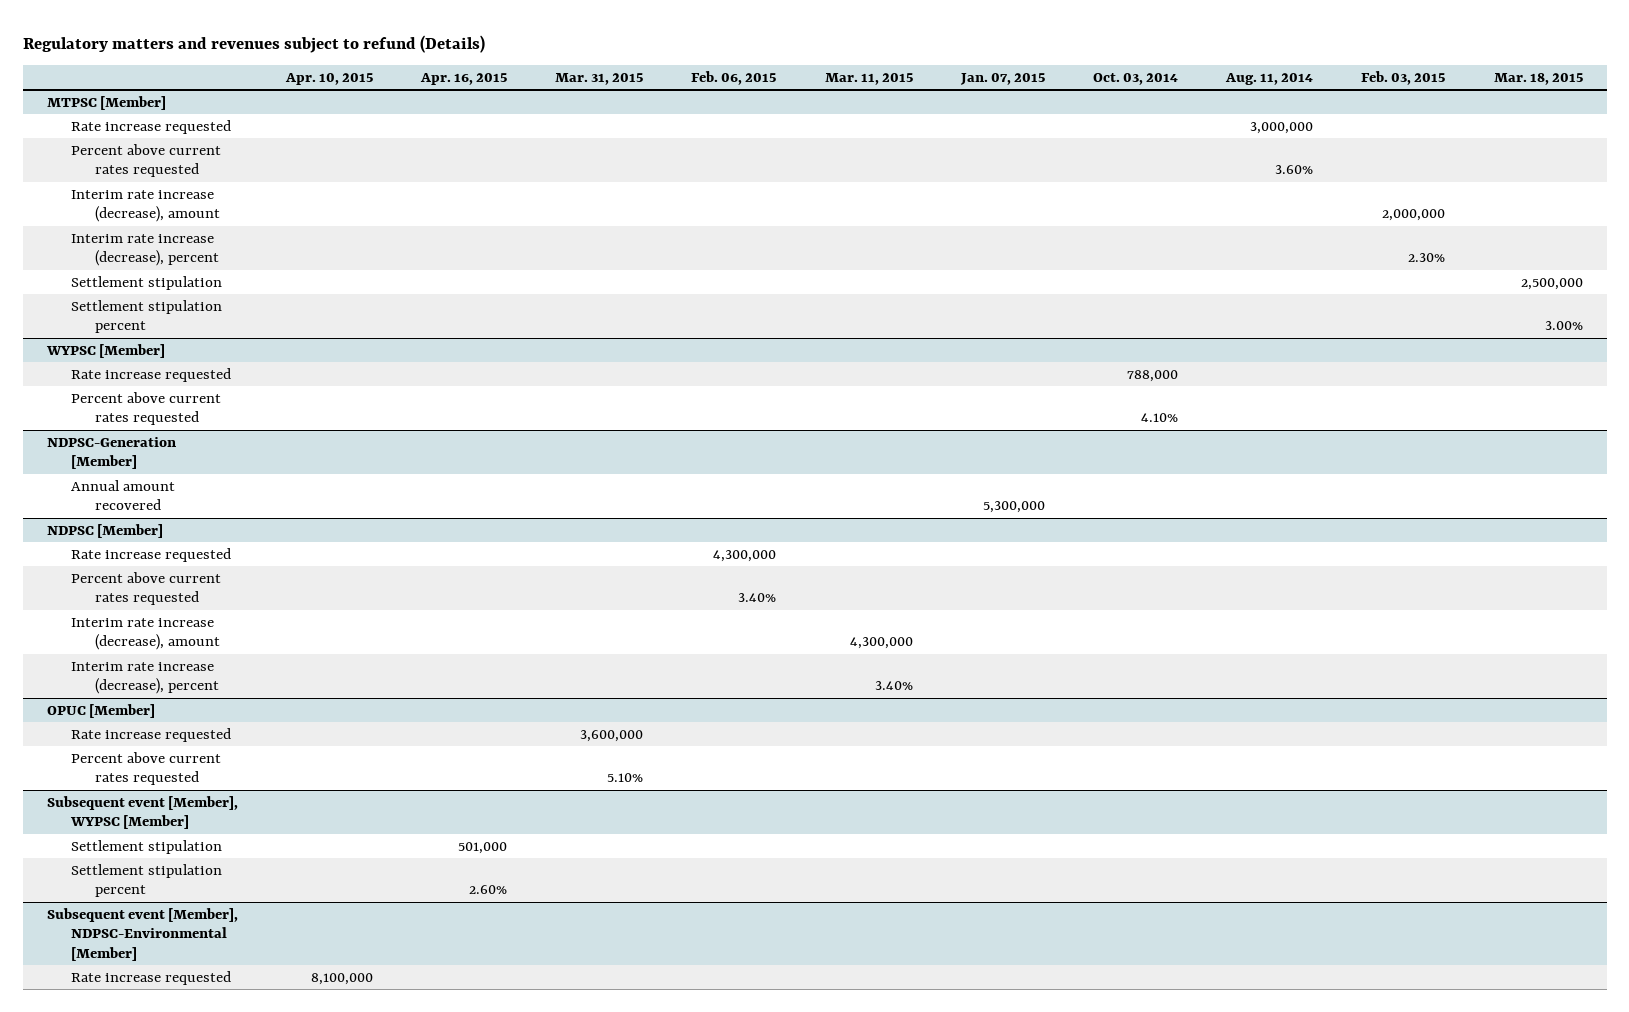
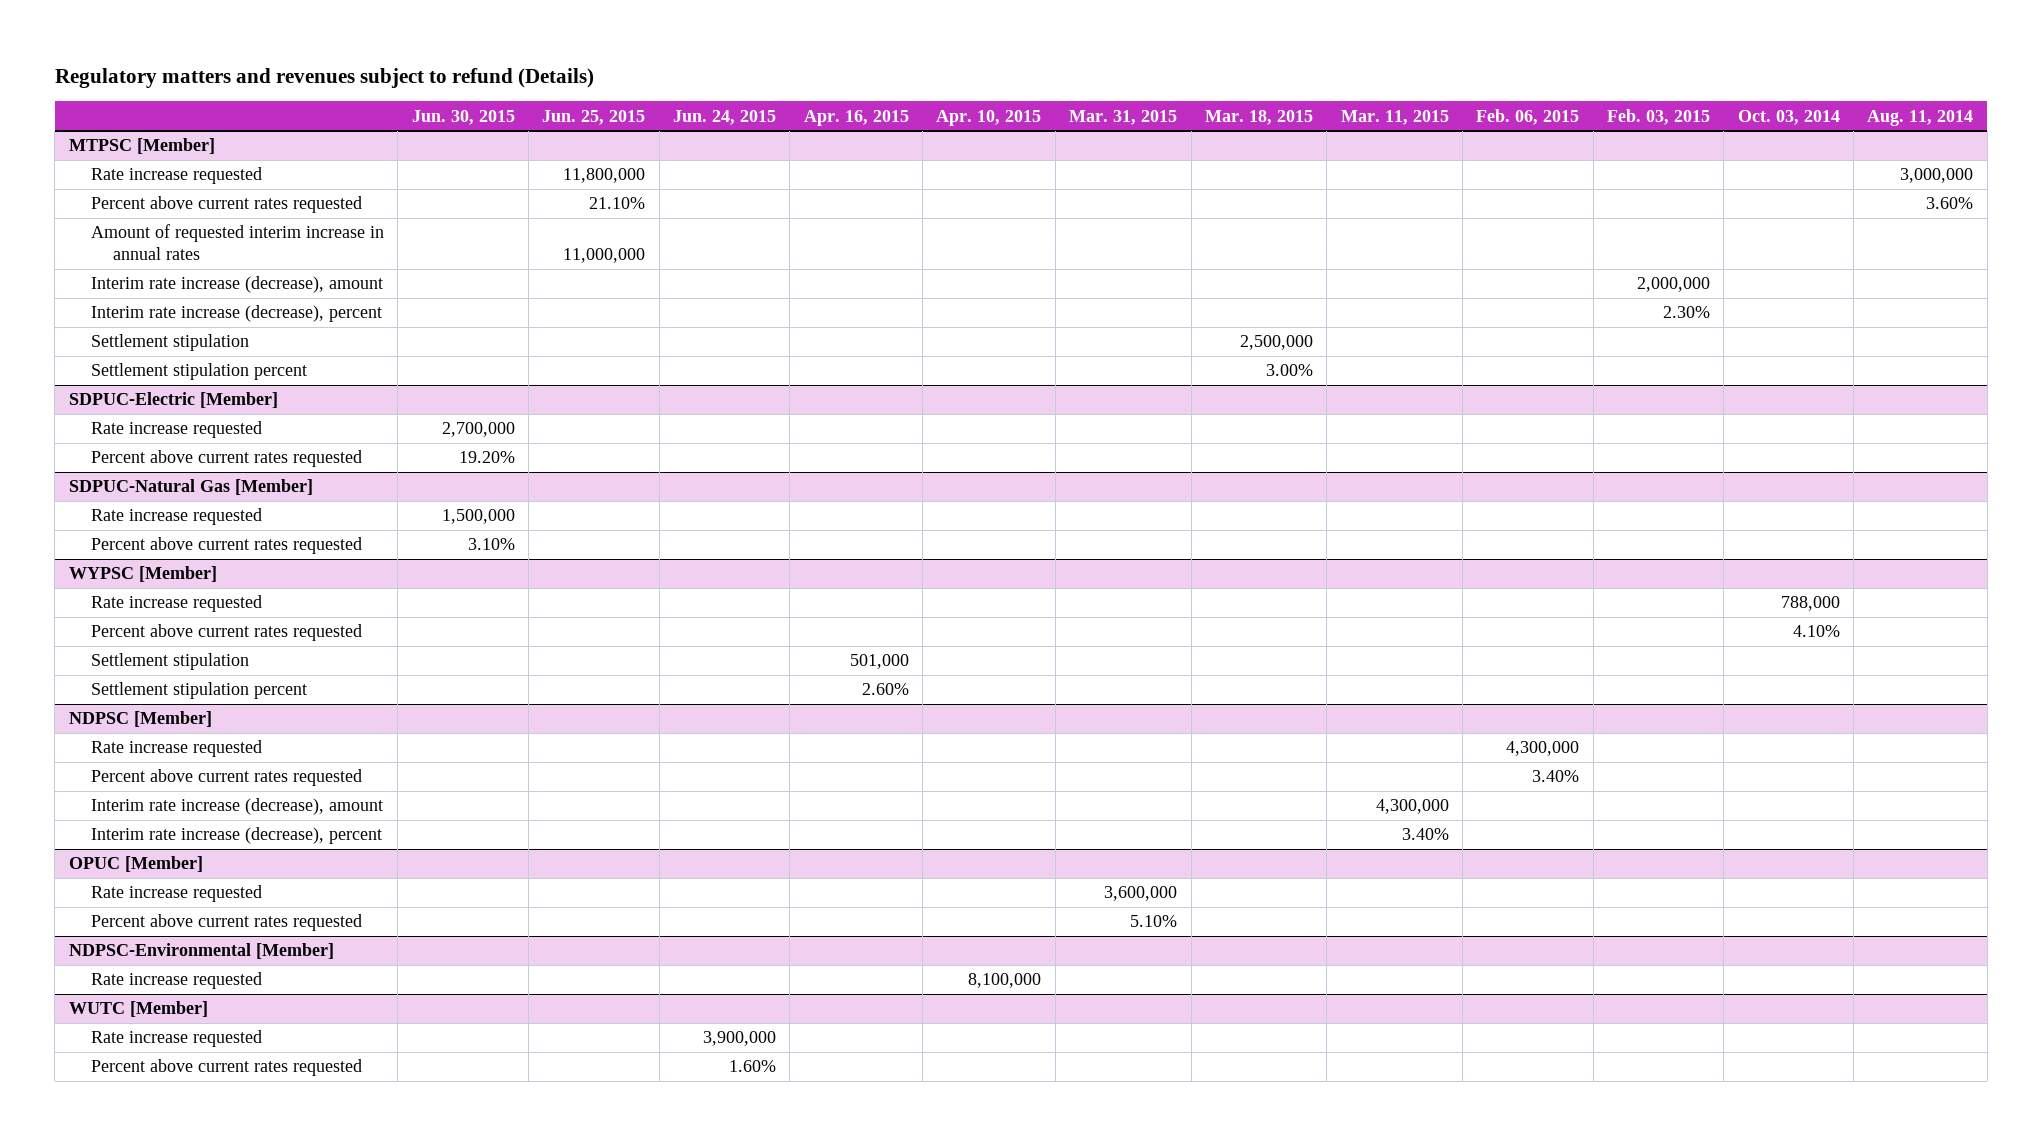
- | Apr. 10, 2015 | Apr. 16, 2015 | Mar. 31, 2015 | Feb. 06, 2015 | Mar. 11, 2015 | Jan. 07, 2015 | Oct. 03, 2014 | Aug. 11, 2014 | Feb. 03, 2015 | Mar. 18, 2015
+ | Jun. 30, 2015 | Jun. 25, 2015 | Jun. 24, 2015 | Apr. 16, 2015 | Apr. 10, 2015 | Mar. 31, 2015 | Mar. 18, 2015 | Mar. 11, 2015 | Feb. 06, 2015 | Feb. 03, 2015 | Oct. 03, 2014 | Aug. 11, 2014
@ MTPSC [Member]
+ Amount of requested interim increase in annual rates | | 11,000,000 | | | | | | | | | |
+ SDPUC-Electric [Member]
+ Rate increase requested | 2,700,000 | | | | | | | | | | |
+ Percent above current rates requested | 19.20% | | | | | | | | | | |
+ SDPUC-Natural Gas [Member]
+ Rate increase requested | 1,500,000 | | | | | | | | | | |
+ Percent above current rates requested | 3.10% | | | | | | | | | | |
- NDPSC-Generation [Member]
- Annual amount recovered | | | | | | 5,300,000 | | | |
@ WYPSC [Member]
+ Settlement stipulation | | | | 501,000 | | | | | | | |
+ Settlement stipulation percent | | | | 2.60% | | | | | | | |
- Subsequent event [Member], WYPSC [Member]
- Settlement stipulation | | 501,000 | | | | | | | |
- Settlement stipulation percent | | 2.60% | | | | | | | |
- Subsequent event [Member], NDPSC-Environmental [Member]
+ NDPSC-Environmental [Member]
+ WUTC [Member]
+ Rate increase requested | | | 3,900,000 | | | | | | | | |
+ Percent above current rates requested | | | 1.60% | | | | | | | | |

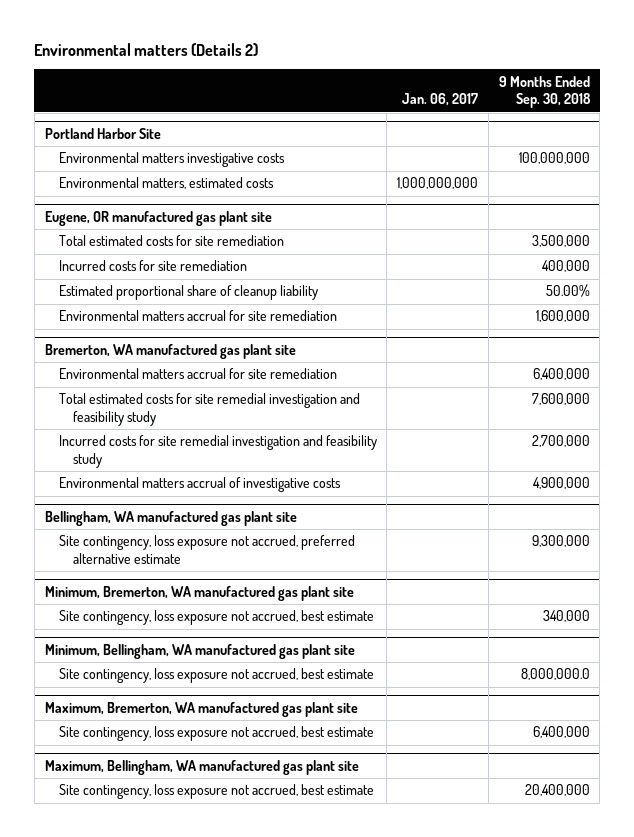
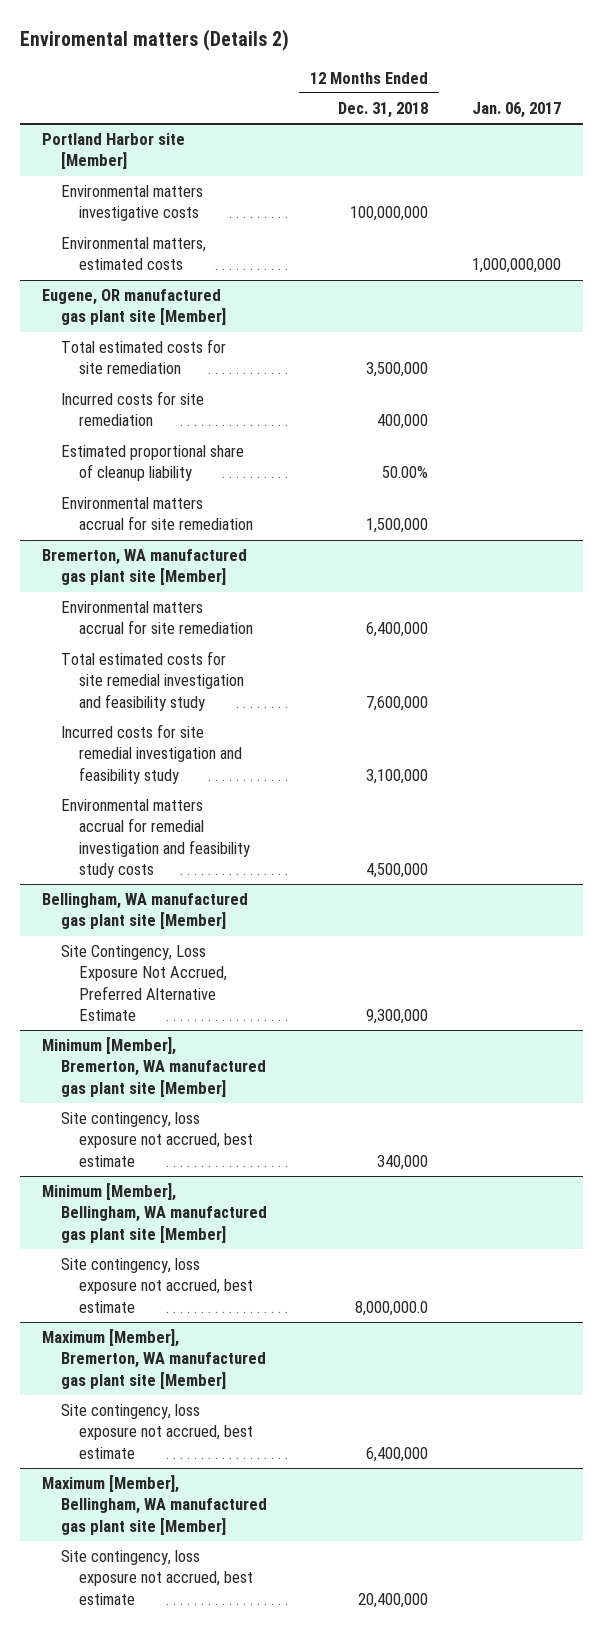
- Environmental matters (Details 2)
+ Enviromental matters (Details 2)
- | Jan. 06, 2017 | 9 Months Ended Sep. 30, 2018
+ | 12 Months Ended Dec. 31, 2018 | Jan. 06, 2017
- Portland Harbor Site
+ Portland Harbor site [Member]
- Eugene, OR manufactured gas plant site
+ Eugene, OR manufactured gas plant site [Member]
- Bremerton, WA manufactured gas plant site
+ Bremerton, WA manufactured gas plant site [Member]
- Environmental matters accrual of investigative costs | | 4,900,000
- Bellingham, WA manufactured gas plant site
- Site contingency, loss exposure not accrued, preferred alternative estimate | | 9,300,000
- Minimum, Bremerton, WA manufactured gas plant site
+ Environmental matters accrual for remedial investigation and feasibility study costs | 4,500,000 |
+ Bellingham, WA manufactured gas plant site [Member]
+ Site Contingency, Loss Exposure Not Accrued, Preferred Alternative Estimate | 9,300,000 |
+ Minimum [Member], Bremerton, WA manufactured gas plant site [Member]
- Minimum, Bellingham, WA manufactured gas plant site
+ Minimum [Member], Bellingham, WA manufactured gas plant site [Member]
- Maximum, Bremerton, WA manufactured gas plant site
+ Maximum [Member], Bremerton, WA manufactured gas plant site [Member]
- Maximum, Bellingham, WA manufactured gas plant site
+ Maximum [Member], Bellingham, WA manufactured gas plant site [Member]

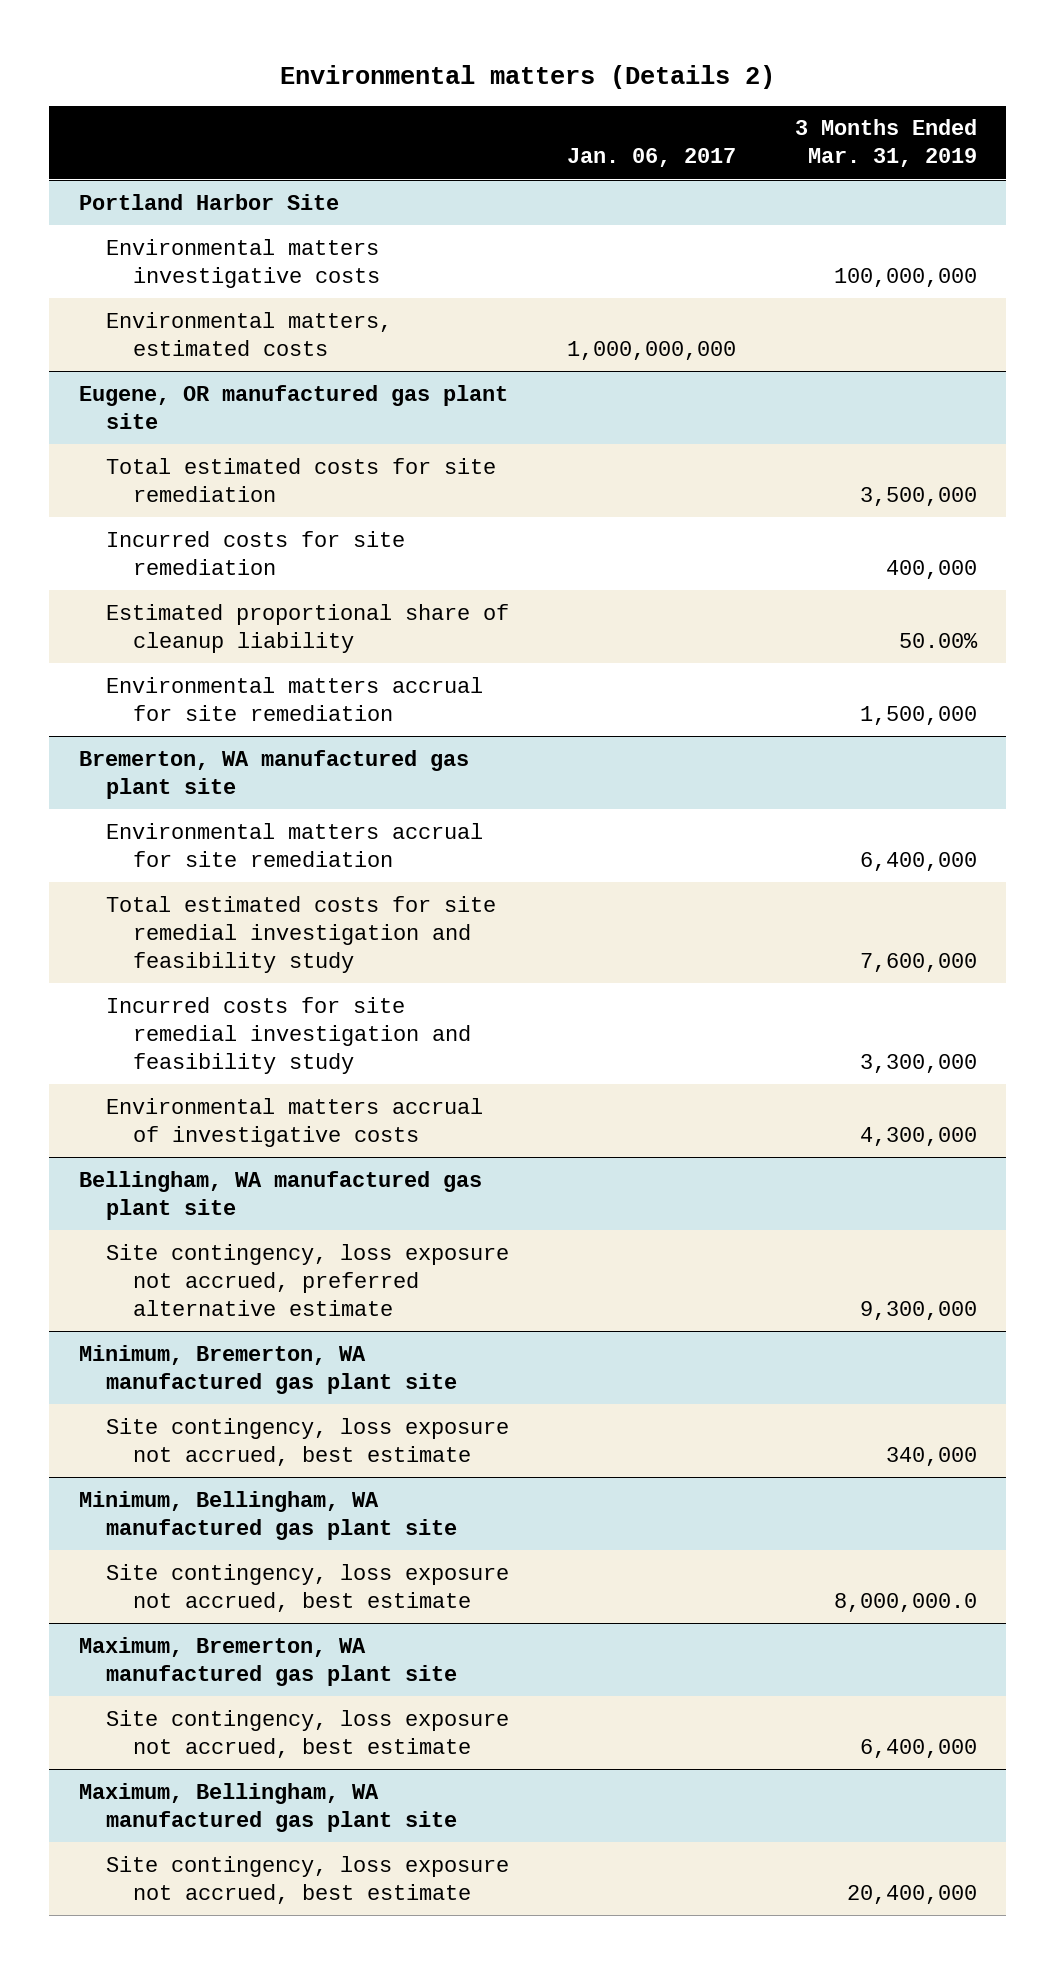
- Enviromental matters (Details 2)
+ Environmental matters (Details 2)
- | 12 Months Ended Dec. 31, 2018 | Jan. 06, 2017
+ | Jan. 06, 2017 | 3 Months Ended Mar. 31, 2019
- Portland Harbor site [Member]
+ Portland Harbor Site
- Eugene, OR manufactured gas plant site [Member]
+ Eugene, OR manufactured gas plant site
- Bremerton, WA manufactured gas plant site [Member]
+ Bremerton, WA manufactured gas plant site
- Environmental matters accrual for remedial investigation and feasibility study costs | 4,500,000 |
- Bellingham, WA manufactured gas plant site [Member]
- Site Contingency, Loss Exposure Not Accrued, Preferred Alternative Estimate | 9,300,000 |
- Minimum [Member], Bremerton, WA manufactured gas plant site [Member]
+ Environmental matters accrual of investigative costs | | 4,300,000
+ Bellingham, WA manufactured gas plant site
+ Site contingency, loss exposure not accrued, preferred alternative estimate | | 9,300,000
+ Minimum, Bremerton, WA manufactured gas plant site
- Minimum [Member], Bellingham, WA manufactured gas plant site [Member]
+ Minimum, Bellingham, WA manufactured gas plant site
- Maximum [Member], Bremerton, WA manufactured gas plant site [Member]
+ Maximum, Bremerton, WA manufactured gas plant site
- Maximum [Member], Bellingham, WA manufactured gas plant site [Member]
+ Maximum, Bellingham, WA manufactured gas plant site

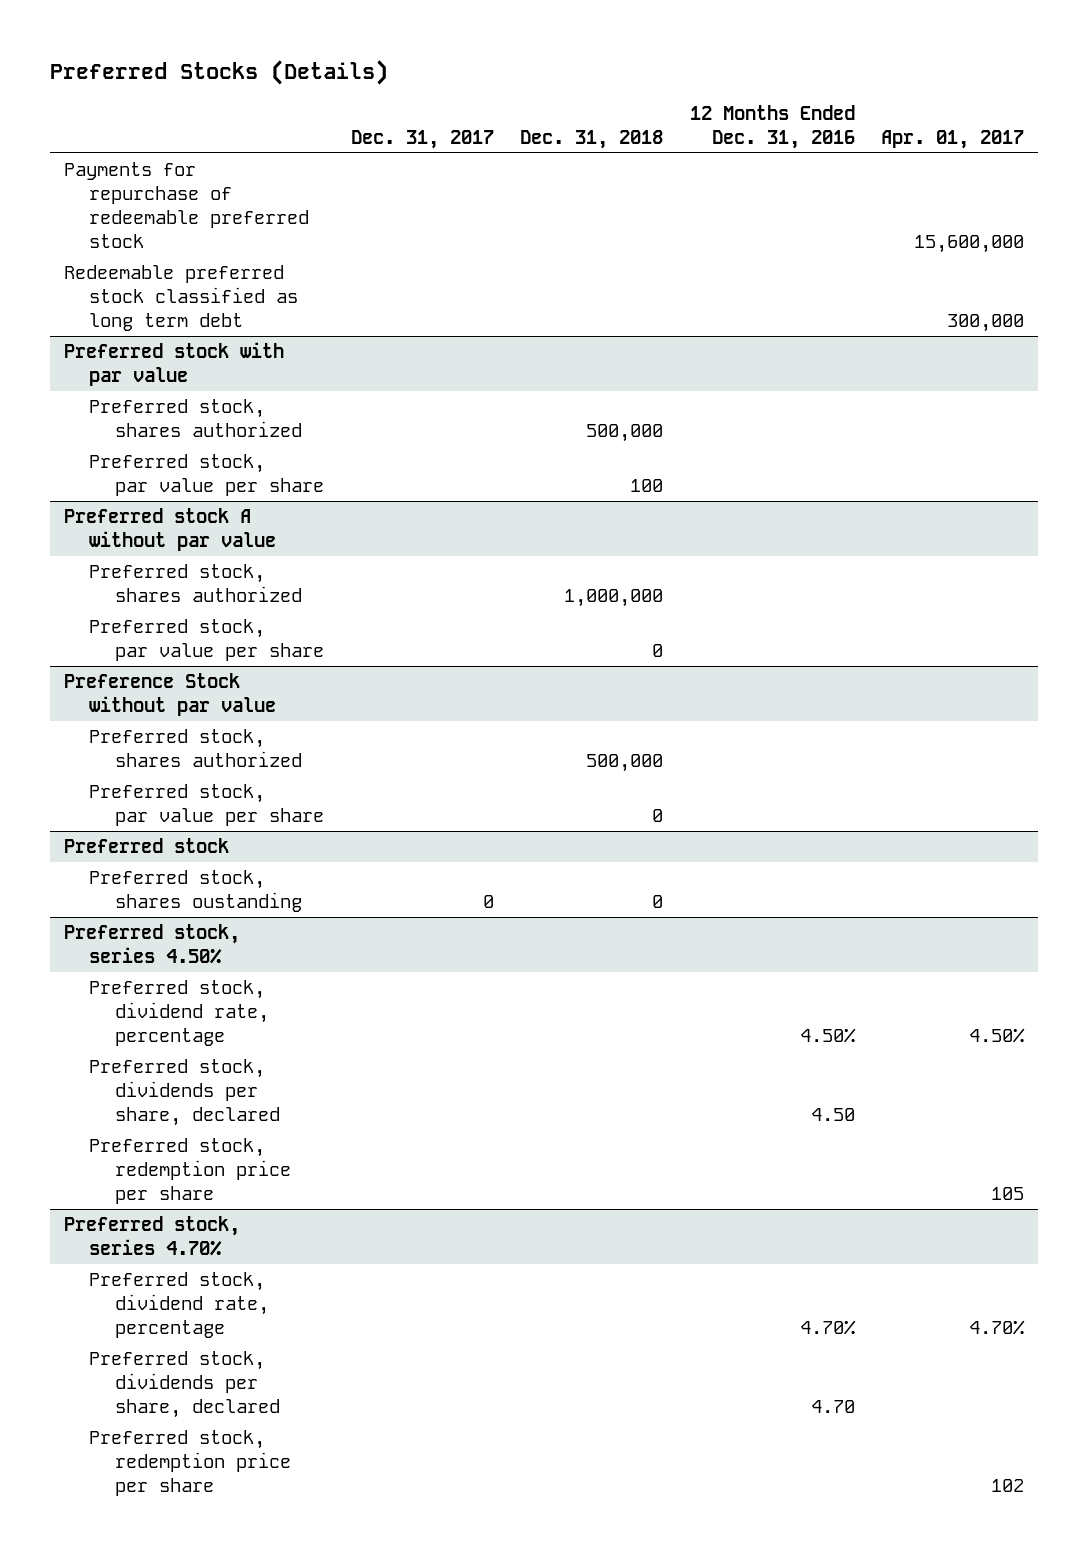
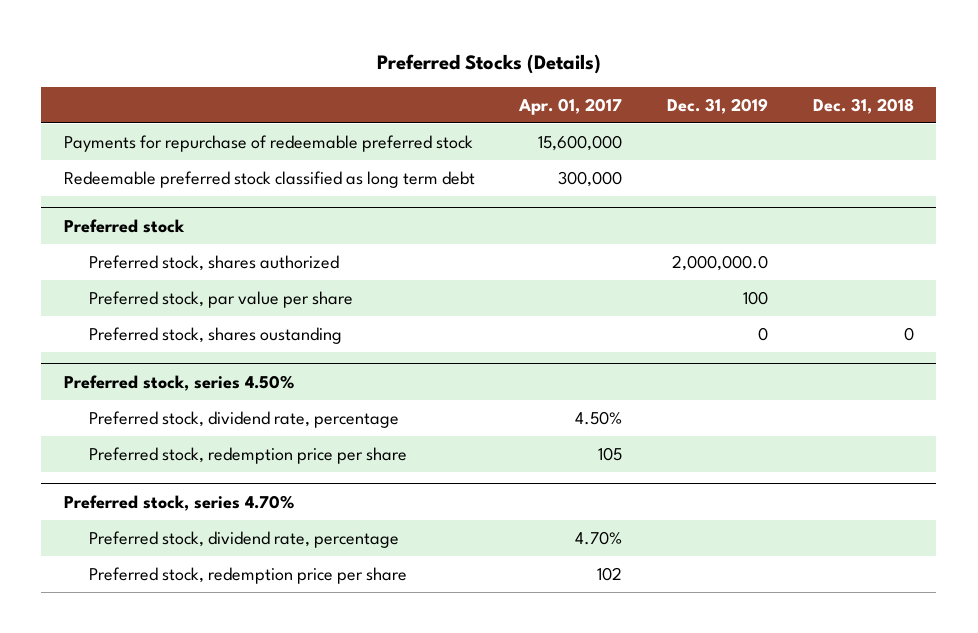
- | Dec. 31, 2017 | Dec. 31, 2018 | 12 Months Ended Dec. 31, 2016 | Apr. 01, 2017
+ | Apr. 01, 2017 | Dec. 31, 2019 | Dec. 31, 2018
- Preferred stock with par value
- Preferred stock, shares authorized | | 500,000 | |
- Preferred stock, par value per share | | 100 | |
- Preferred stock A without par value
- Preferred stock, shares authorized | | 1,000,000 | |
- Preferred stock, par value per share | | 0 | |
- Preference Stock without par value
- Preferred stock, shares authorized | | 500,000 | |
- Preferred stock, par value per share | | 0 | |
@ Preferred stock
+ Preferred stock, shares authorized | | 2,000,000.0 |
+ Preferred stock, par value per share | | 100 |
@ Preferred stock, series 4.50%
- Preferred stock, dividends per share, declared | | | 4.50 |
@ Preferred stock, series 4.70%
- Preferred stock, dividends per share, declared | | | 4.70 |

